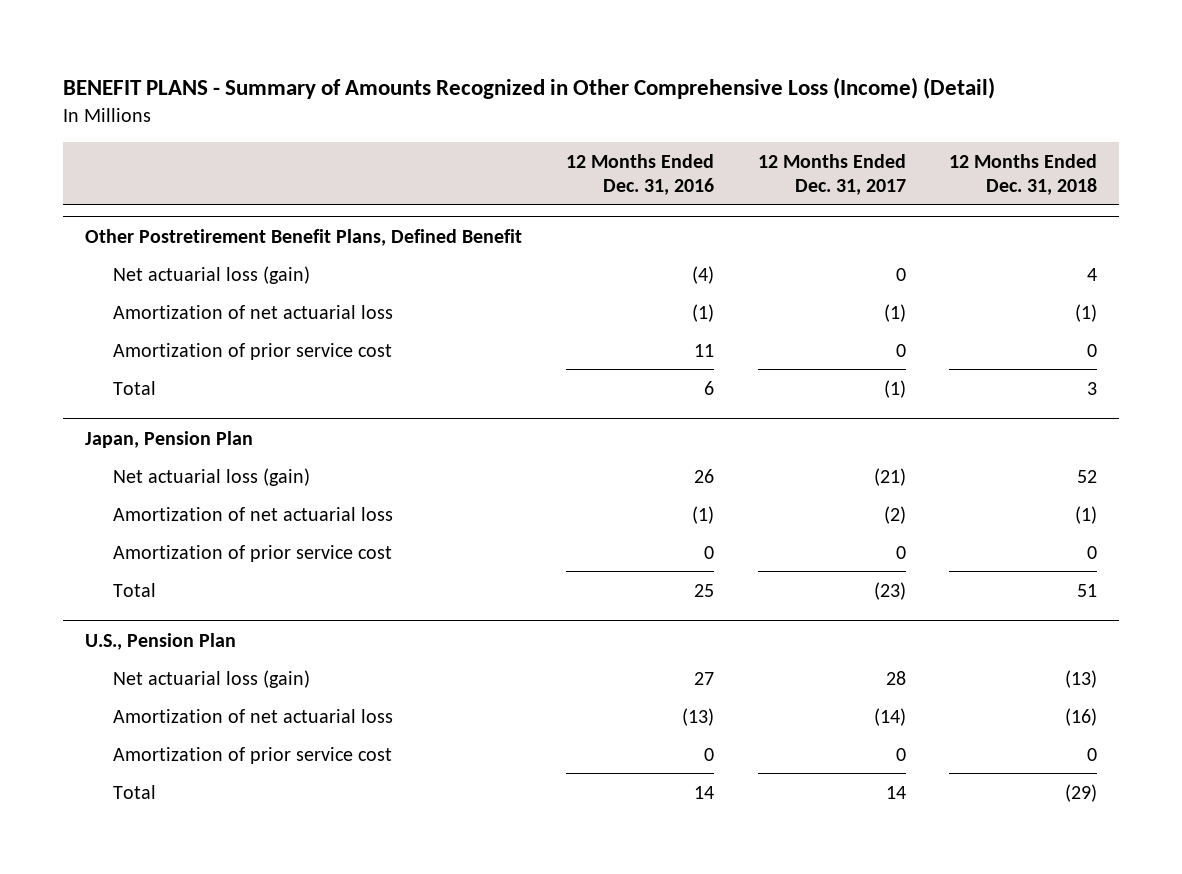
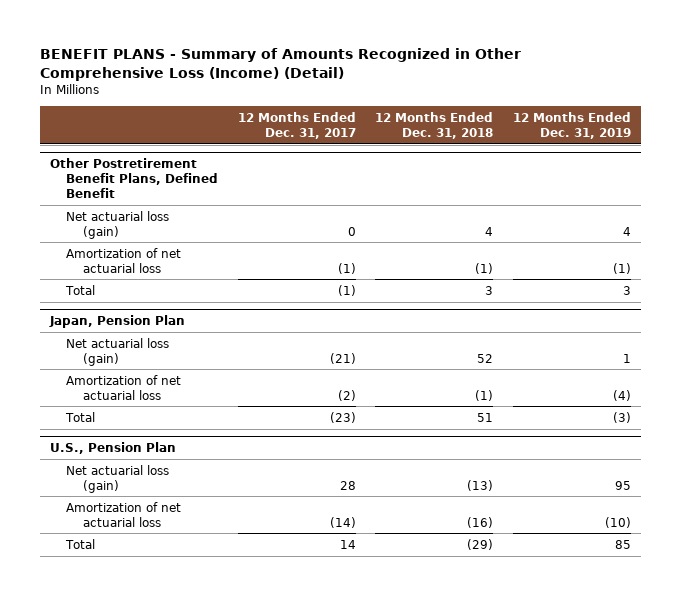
- | 12 Months Ended Dec. 31, 2016 | 12 Months Ended Dec. 31, 2017 | 12 Months Ended Dec. 31, 2018
+ | 12 Months Ended Dec. 31, 2017 | 12 Months Ended Dec. 31, 2018 | 12 Months Ended Dec. 31, 2019
@ Other Postretirement Benefit Plans, Defined Benefit
- Amortization of prior service cost | 11 | 0 | 0
@ Japan, Pension Plan
- Amortization of prior service cost | 0 | 0 | 0
@ U.S., Pension Plan
- Amortization of prior service cost | 0 | 0 | 0

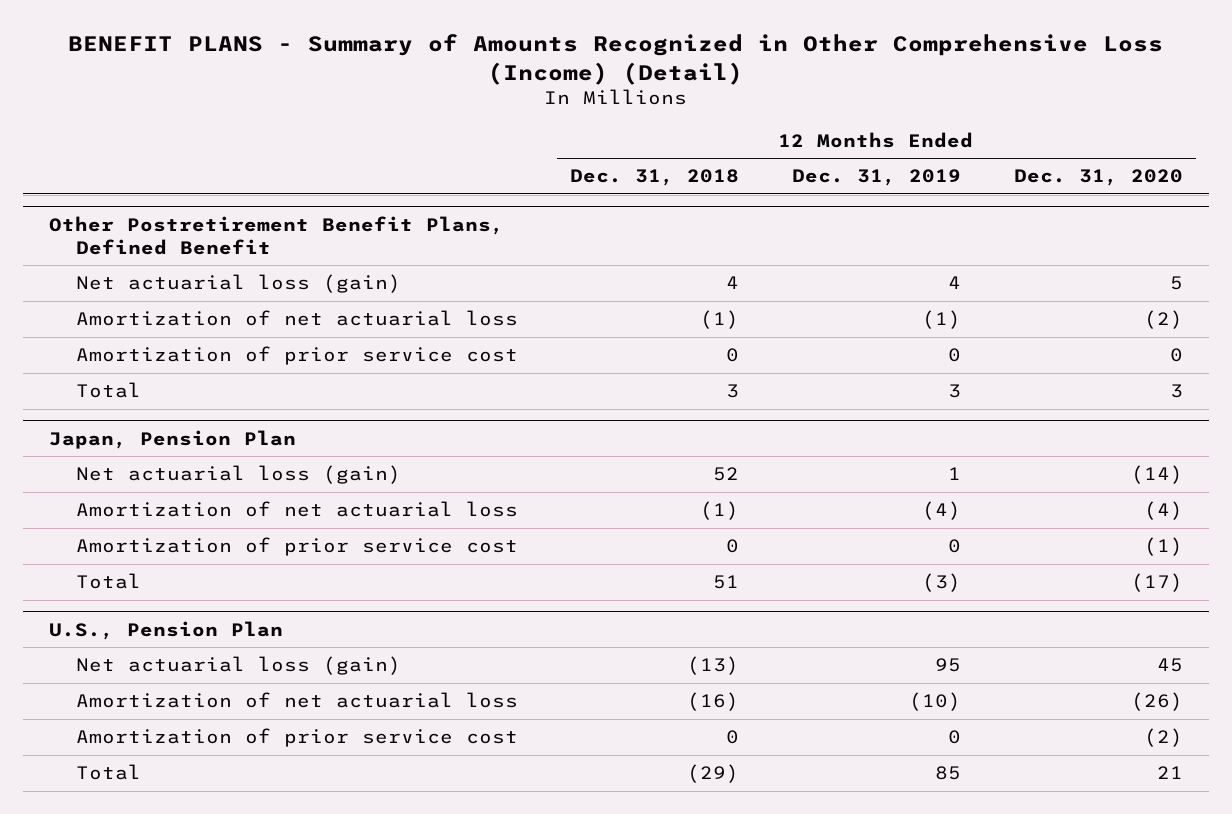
- | 12 Months Ended Dec. 31, 2017 | 12 Months Ended Dec. 31, 2018 | 12 Months Ended Dec. 31, 2019
+ | 12 Months Ended Dec. 31, 2018 | 12 Months Ended Dec. 31, 2019 | 12 Months Ended Dec. 31, 2020
@ Other Postretirement Benefit Plans, Defined Benefit
+ Amortization of prior service cost | 0 | 0 | 0
@ Japan, Pension Plan
+ Amortization of prior service cost | 0 | 0 | (1)
@ U.S., Pension Plan
+ Amortization of prior service cost | 0 | 0 | (2)

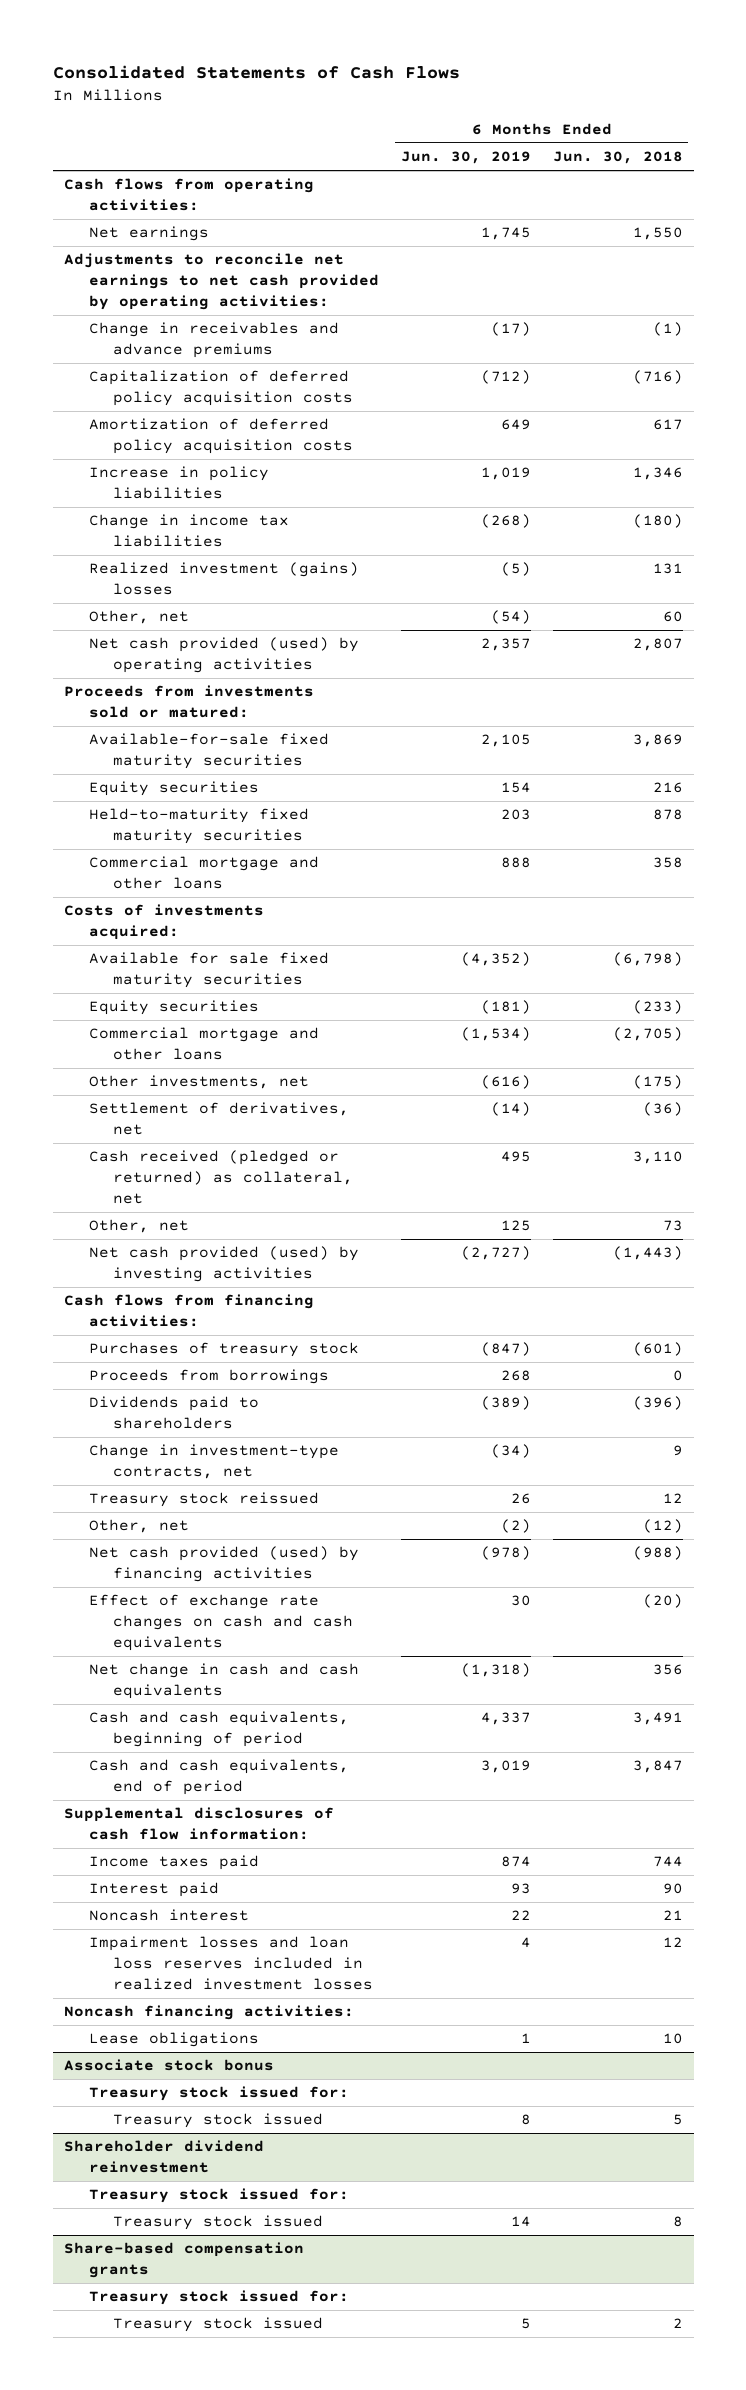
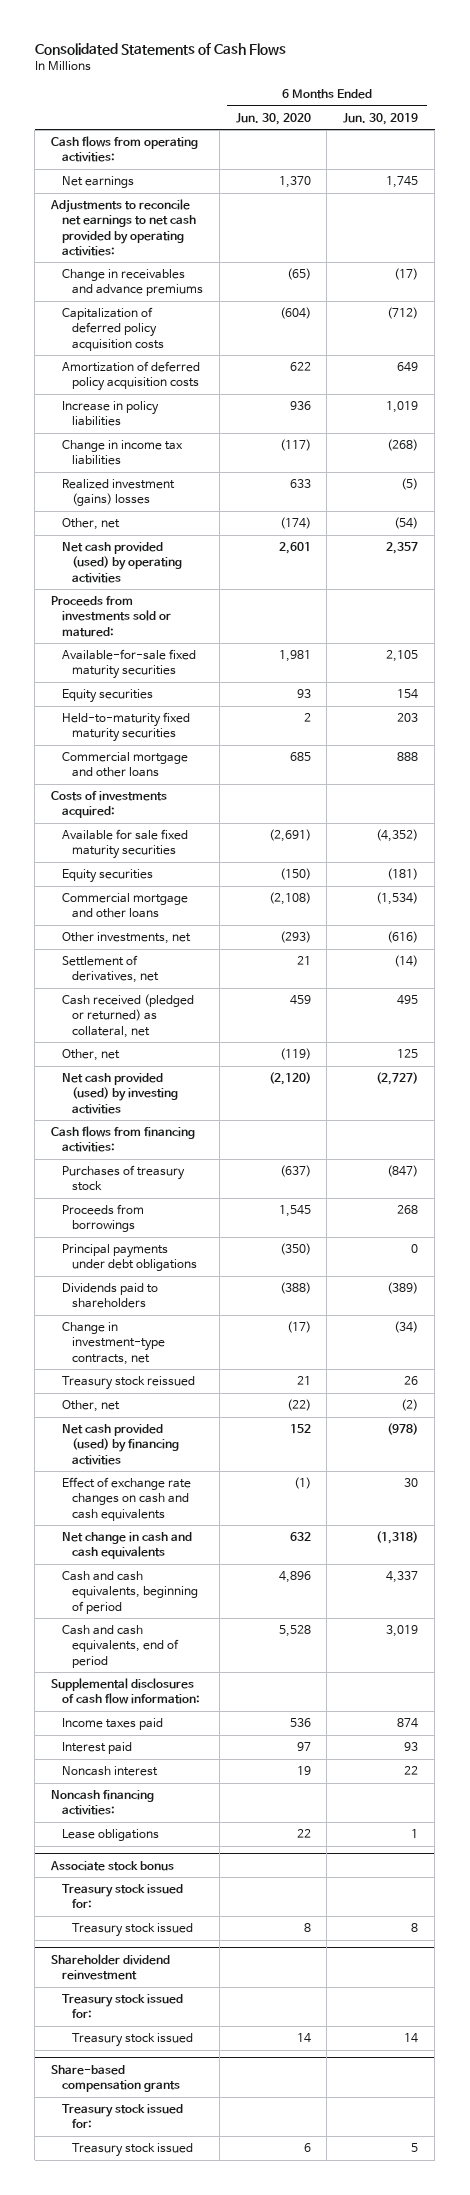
- | 6 Months Ended Jun. 30, 2019 | 6 Months Ended Jun. 30, 2018
+ | 6 Months Ended Jun. 30, 2020 | 6 Months Ended Jun. 30, 2019
+ Principal payments under debt obligations | (350) | 0
- Impairment losses and loan loss reserves included in realized investment losses | 4 | 12

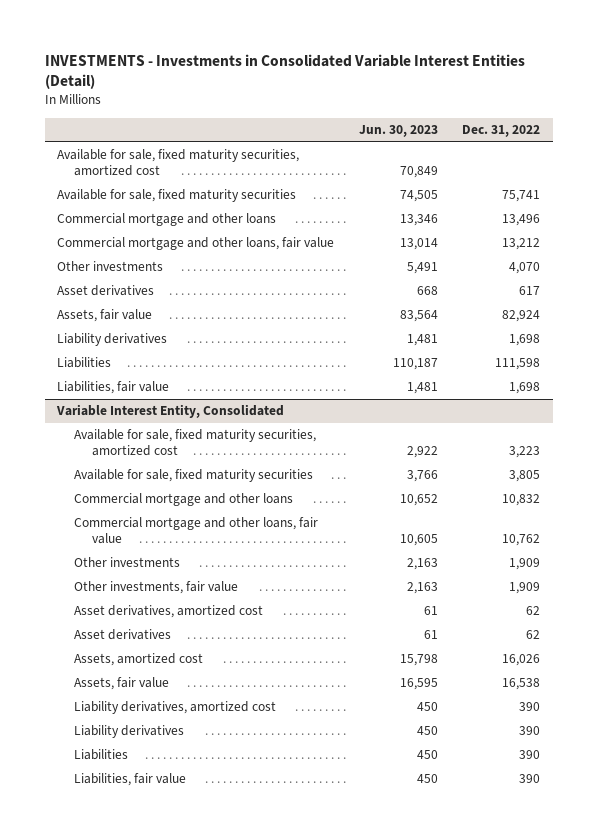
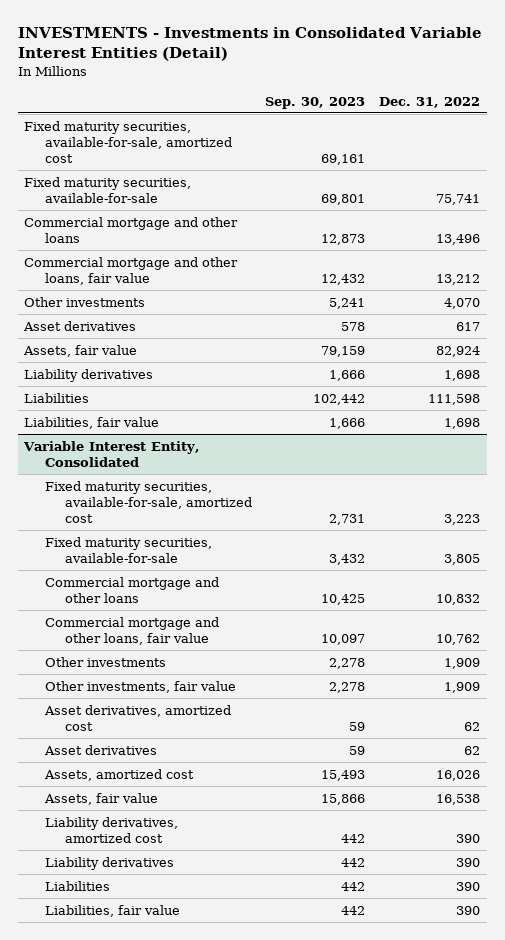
- | Jun. 30, 2023 | Dec. 31, 2022
+ | Sep. 30, 2023 | Dec. 31, 2022
- Available for sale, fixed maturity securities, amortized cost | 70,849 |
- Available for sale, fixed maturity securities | 74,505 | 75,741
+ Fixed maturity securities, available-for-sale, amortized cost | 69,161 |
+ Fixed maturity securities, available-for-sale | 69,801 | 75,741
@ Variable Interest Entity, Consolidated
- Available for sale, fixed maturity securities, amortized cost | 2,922 | 3,223
- Available for sale, fixed maturity securities | 3,766 | 3,805
+ Fixed maturity securities, available-for-sale, amortized cost | 2,731 | 3,223
+ Fixed maturity securities, available-for-sale | 3,432 | 3,805

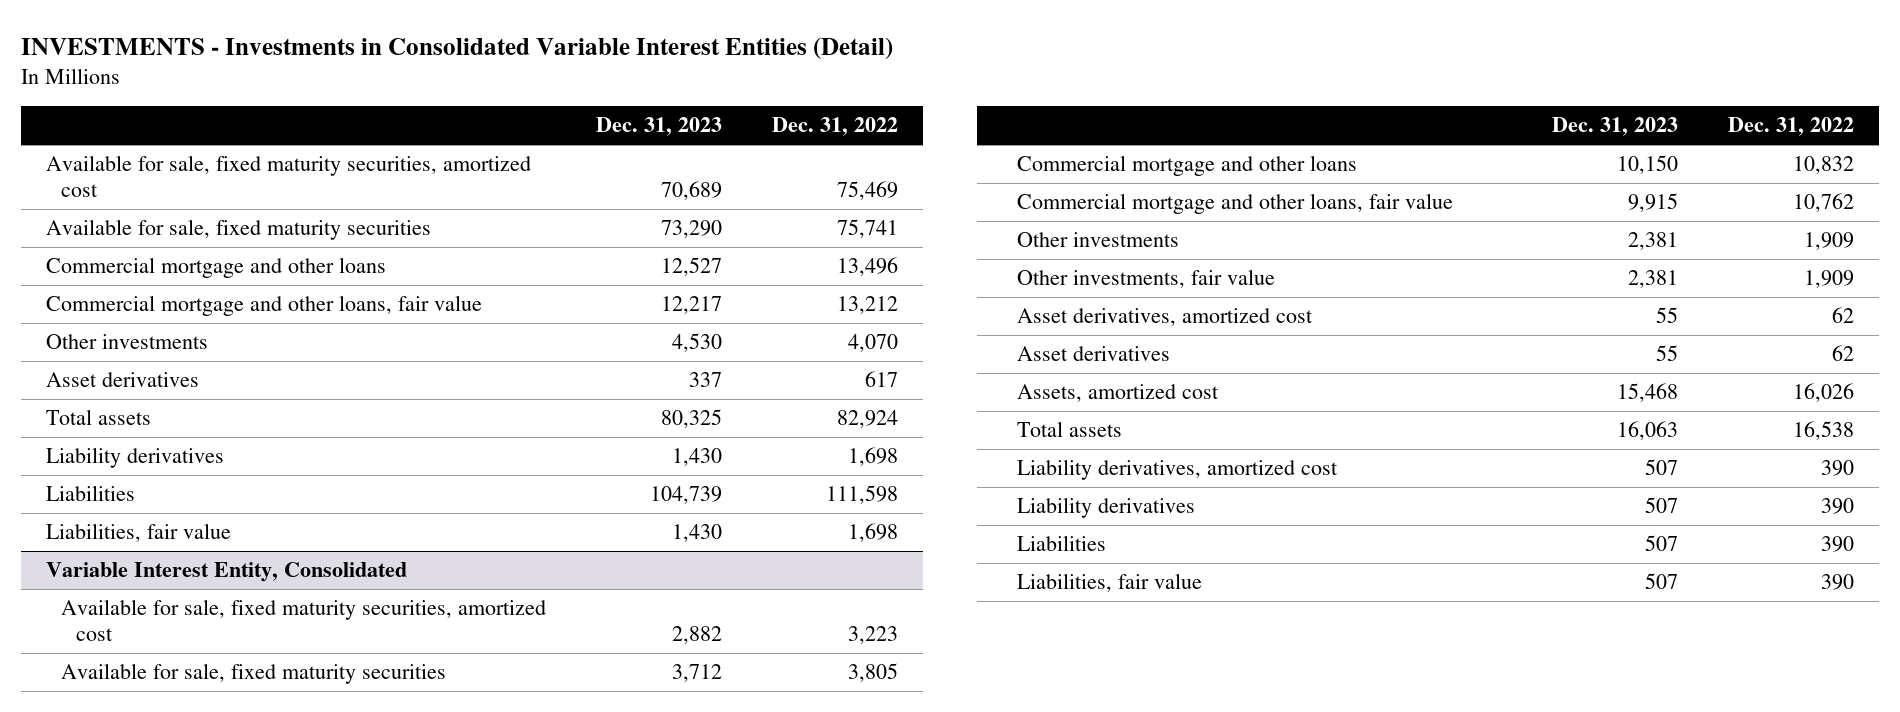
- | Sep. 30, 2023 | Dec. 31, 2022
+ | Dec. 31, 2023 | Dec. 31, 2022
- Fixed maturity securities, available-for-sale, amortized cost | 69,161 |
- Fixed maturity securities, available-for-sale | 69,801 | 75,741
+ Available for sale, fixed maturity securities, amortized cost | 70,689 | 75,469
+ Available for sale, fixed maturity securities | 73,290 | 75,741
- Assets, fair value | 79,159 | 82,924
+ Total assets | 80,325 | 82,924
@ Variable Interest Entity, Consolidated
- Fixed maturity securities, available-for-sale, amortized cost | 2,731 | 3,223
- Fixed maturity securities, available-for-sale | 3,432 | 3,805
+ Available for sale, fixed maturity securities, amortized cost | 2,882 | 3,223
+ Available for sale, fixed maturity securities | 3,712 | 3,805
- Assets, fair value | 15,866 | 16,538
+ Total assets | 16,063 | 16,538

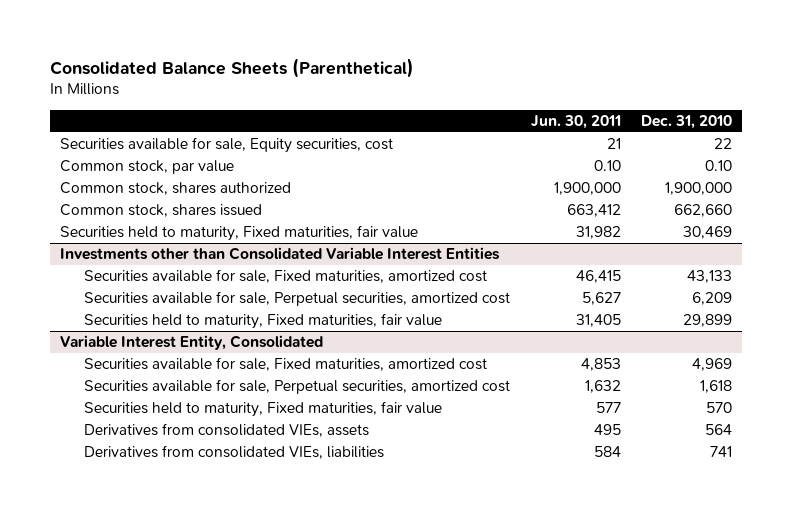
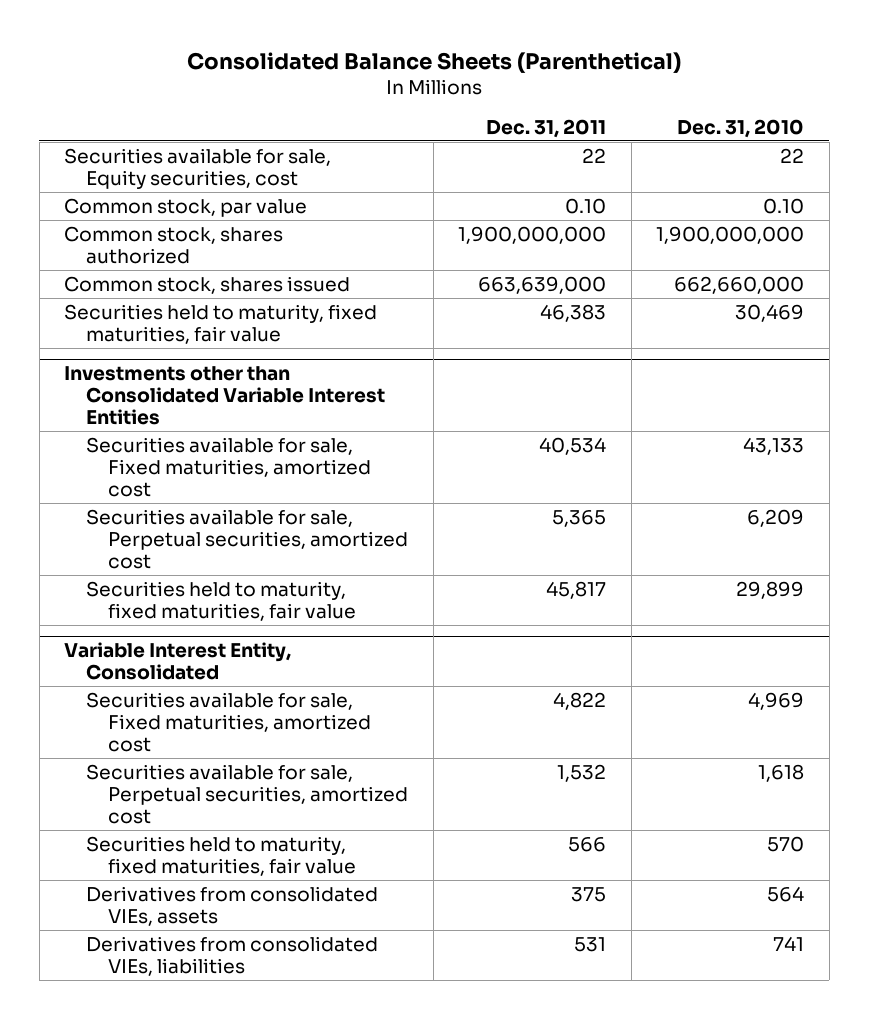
- | Jun. 30, 2011 | Dec. 31, 2010
+ | Dec. 31, 2011 | Dec. 31, 2010
- Common stock, shares authorized | 1,900,000 | 1,900,000
- Common stock, shares issued | 663,412 | 662,660
- Securities held to maturity, Fixed maturities, fair value | 31,982 | 30,469
+ Common stock, shares authorized | 1,900,000,000 | 1,900,000,000
+ Common stock, shares issued | 663,639,000 | 662,660,000
+ Securities held to maturity, fixed maturities, fair value | 46,383 | 30,469
@ Investments other than Consolidated Variable Interest Entities
- Securities held to maturity, Fixed maturities, fair value | 31,405 | 29,899
+ Securities held to maturity, fixed maturities, fair value | 45,817 | 29,899
@ Variable Interest Entity, Consolidated
- Securities held to maturity, Fixed maturities, fair value | 577 | 570
+ Securities held to maturity, fixed maturities, fair value | 566 | 570

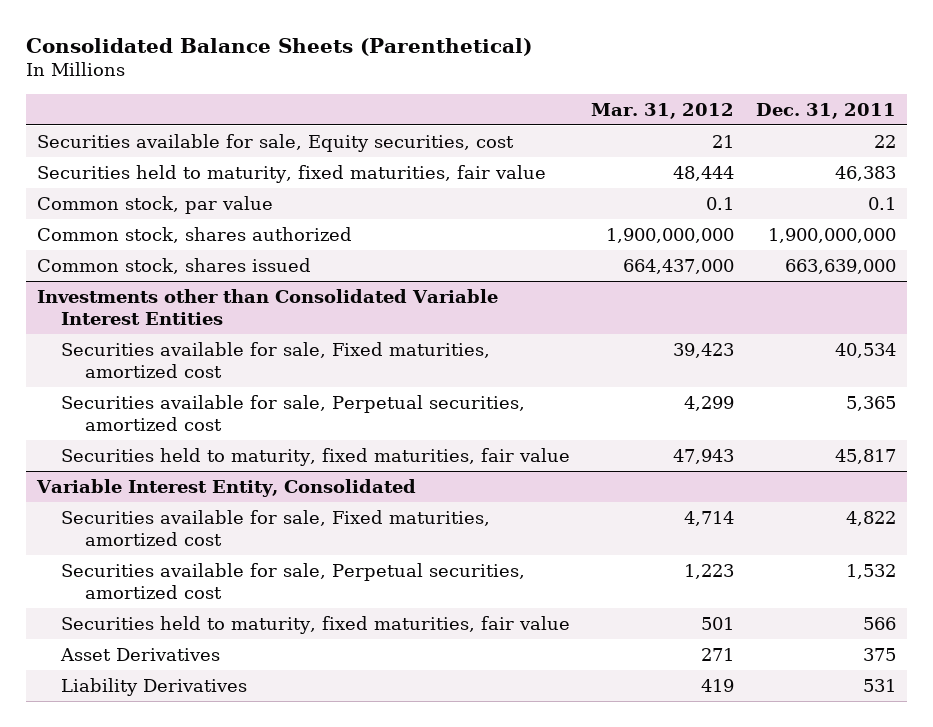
- | Dec. 31, 2011 | Dec. 31, 2010
+ | Mar. 31, 2012 | Dec. 31, 2011
- Common stock, par value | 0.10 | 0.10
moved up: Securities held to maturity, fixed maturities, fair value | 48,444 | 46,383
+ Common stock, par value | 0.1 | 0.1
@ Variable Interest Entity, Consolidated
- Derivatives from consolidated VIEs, assets | 375 | 564
- Derivatives from consolidated VIEs, liabilities | 531 | 741
+ Asset Derivatives | 271 | 375
+ Liability Derivatives | 419 | 531

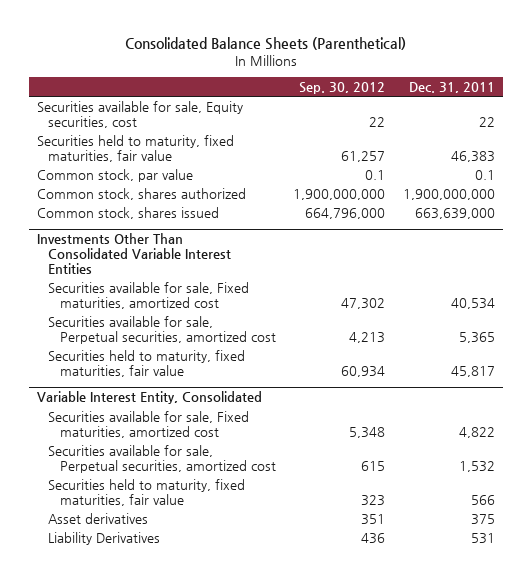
- | Mar. 31, 2012 | Dec. 31, 2011
+ | Sep. 30, 2012 | Dec. 31, 2011
- Investments other than Consolidated Variable Interest Entities
+ Investments Other Than Consolidated Variable Interest Entities
@ Variable Interest Entity, Consolidated
- Asset Derivatives | 271 | 375
+ Asset derivatives | 351 | 375

